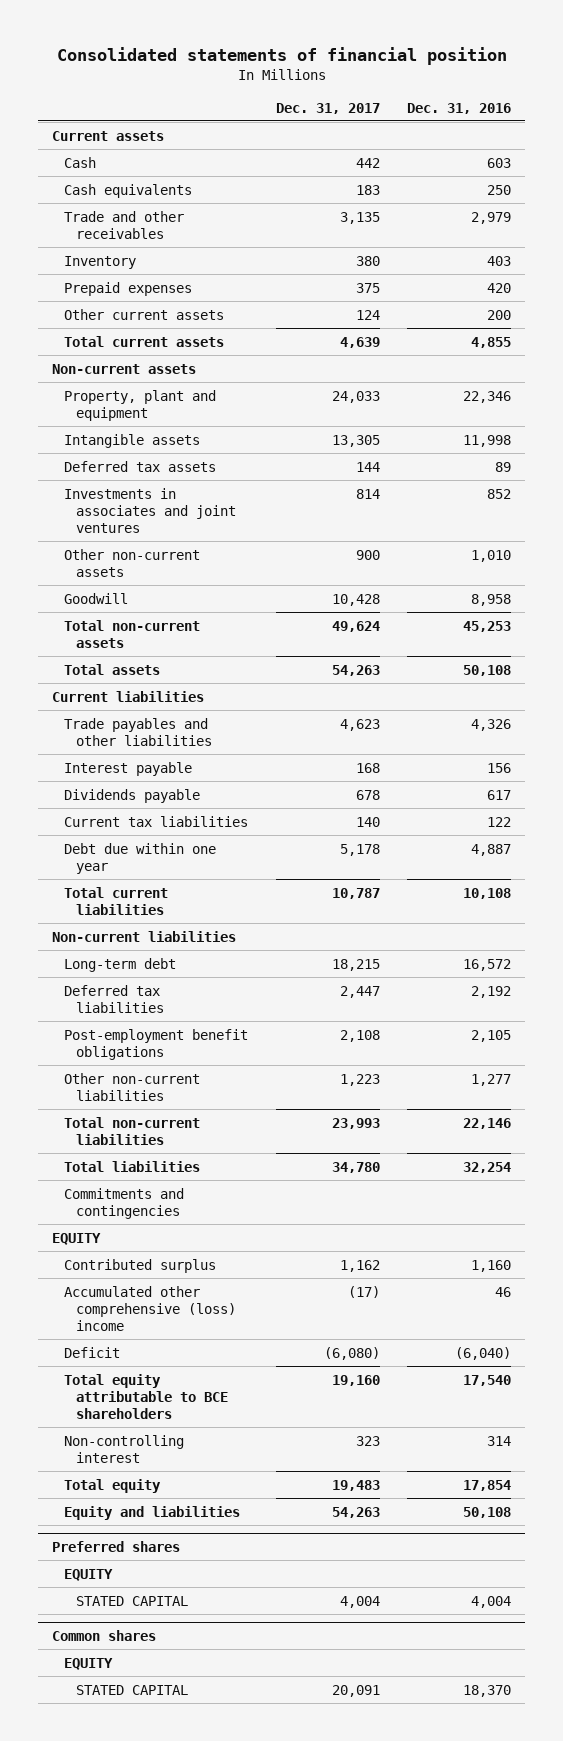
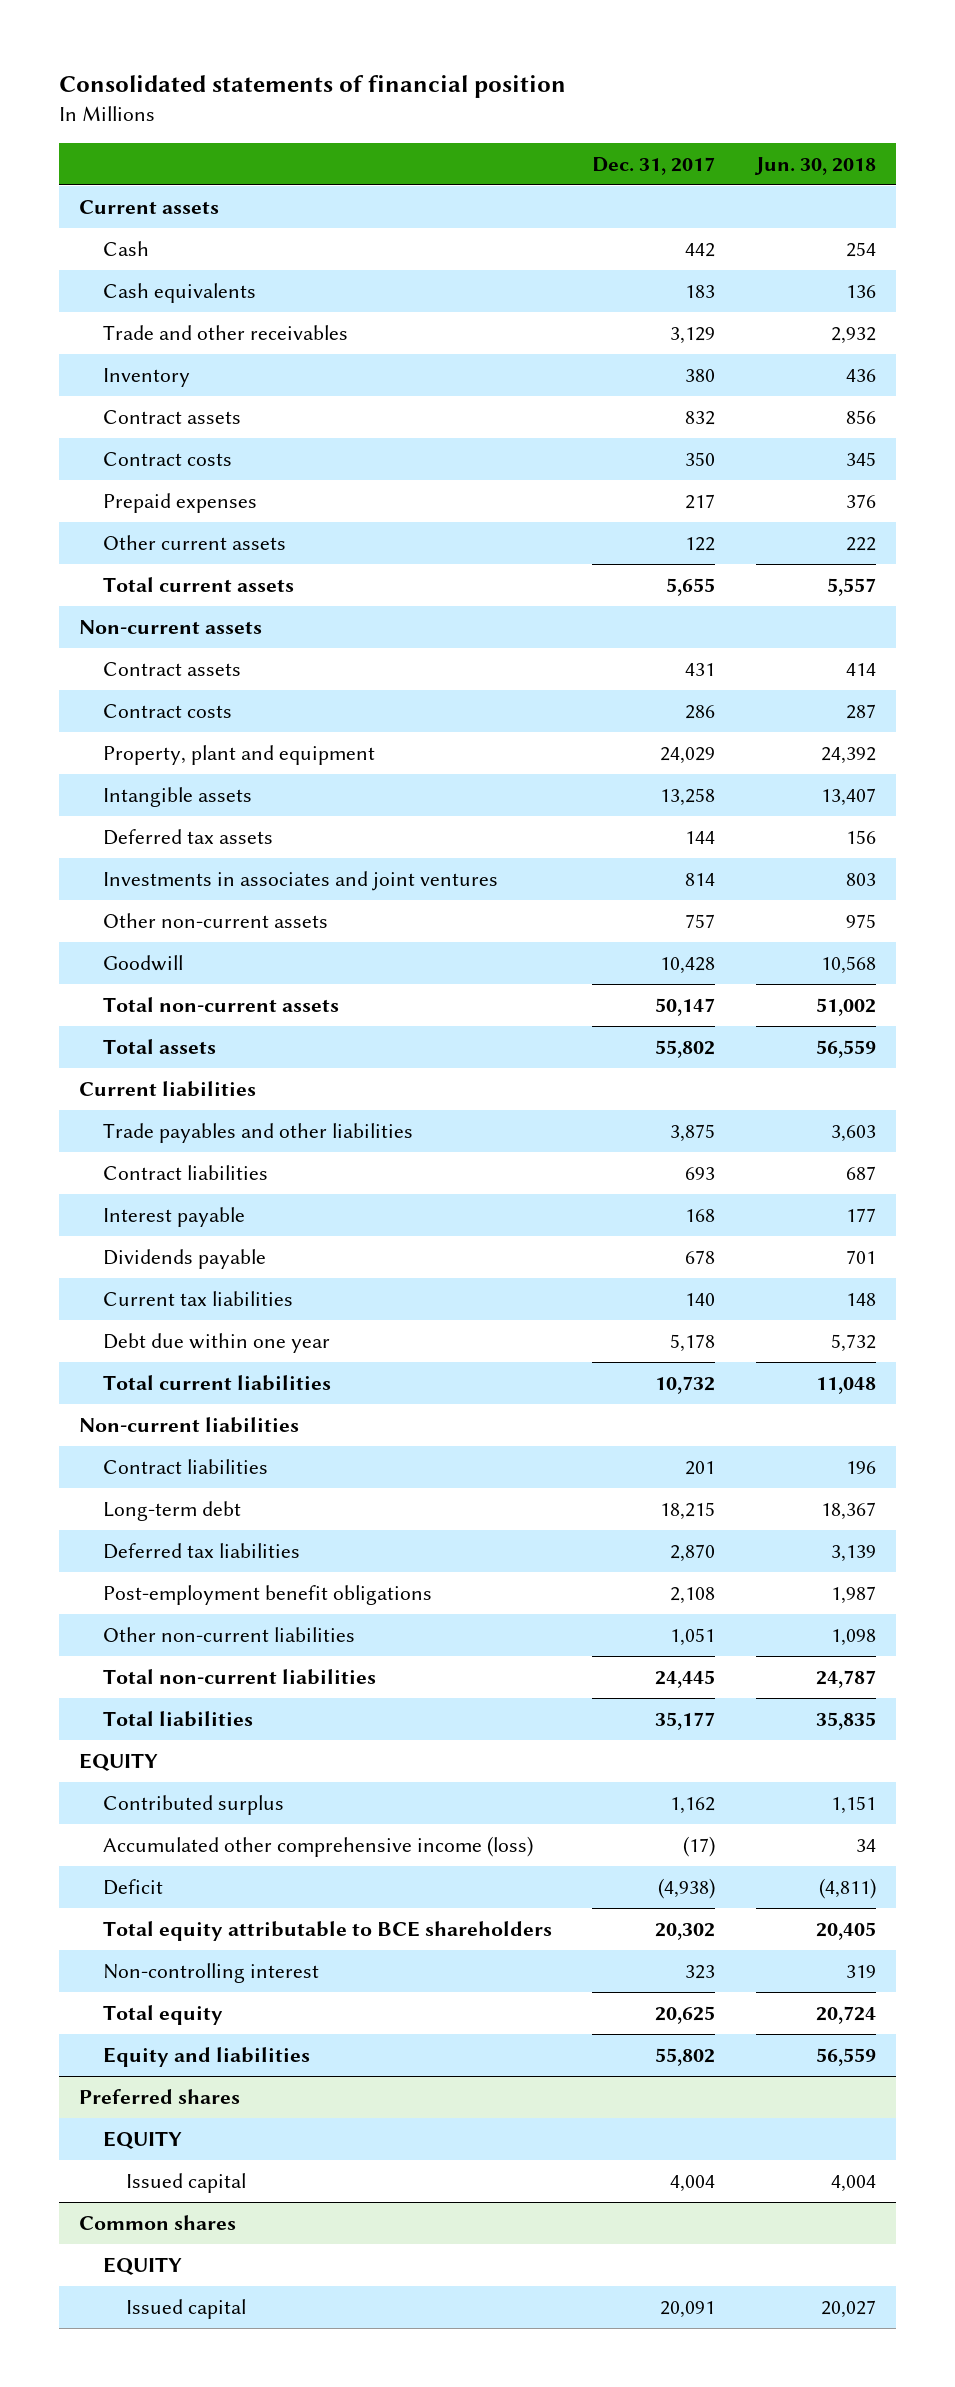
- | Dec. 31, 2017 | Dec. 31, 2016
+ | Dec. 31, 2017 | Jun. 30, 2018
- Trade and other receivables | 3,135 | 2,979
+ Trade and other receivables | 3,129 | 2,932
- Prepaid expenses | 375 | 420
- Other current assets | 124 | 200
- Total current assets | 4,639 | 4,855
+ Contract assets | 832 | 856
+ Contract costs | 350 | 345
+ Prepaid expenses | 217 | 376
+ Other current assets | 122 | 222
+ Total current assets | 5,655 | 5,557
- Property, plant and equipment | 24,033 | 22,346
- Intangible assets | 13,305 | 11,998
+ Contract assets | 431 | 414
+ Contract costs | 286 | 287
+ Property, plant and equipment | 24,029 | 24,392
+ Intangible assets | 13,258 | 13,407
- Other non-current assets | 900 | 1,010
+ Other non-current assets | 757 | 975
- Total non-current assets | 49,624 | 45,253
- Total assets | 54,263 | 50,108
+ Total non-current assets | 50,147 | 51,002
+ Total assets | 55,802 | 56,559
- Trade payables and other liabilities | 4,623 | 4,326
+ Trade payables and other liabilities | 3,875 | 3,603
+ Contract liabilities | 693 | 687
- Total current liabilities | 10,787 | 10,108
+ Total current liabilities | 10,732 | 11,048
+ Contract liabilities | 201 | 196
- Deferred tax liabilities | 2,447 | 2,192
+ Deferred tax liabilities | 2,870 | 3,139
- Other non-current liabilities | 1,223 | 1,277
- Total non-current liabilities | 23,993 | 22,146
- Total liabilities | 34,780 | 32,254
- Commitments and contingencies
+ Other non-current liabilities | 1,051 | 1,098
+ Total non-current liabilities | 24,445 | 24,787
+ Total liabilities | 35,177 | 35,835
- Accumulated other comprehensive (loss) income | (17) | 46
- Deficit | (6,080) | (6,040)
- Total equity attributable to BCE shareholders | 19,160 | 17,540
+ Accumulated other comprehensive income (loss) | (17) | 34
+ Deficit | (4,938) | (4,811)
+ Total equity attributable to BCE shareholders | 20,302 | 20,405
- Total equity | 19,483 | 17,854
- Equity and liabilities | 54,263 | 50,108
+ Total equity | 20,625 | 20,724
+ Equity and liabilities | 55,802 | 56,559
@ Preferred shares
- STATED CAPITAL | 4,004 | 4,004
+ Issued capital | 4,004 | 4,004
@ Common shares
- STATED CAPITAL | 20,091 | 18,370
+ Issued capital | 20,091 | 20,027

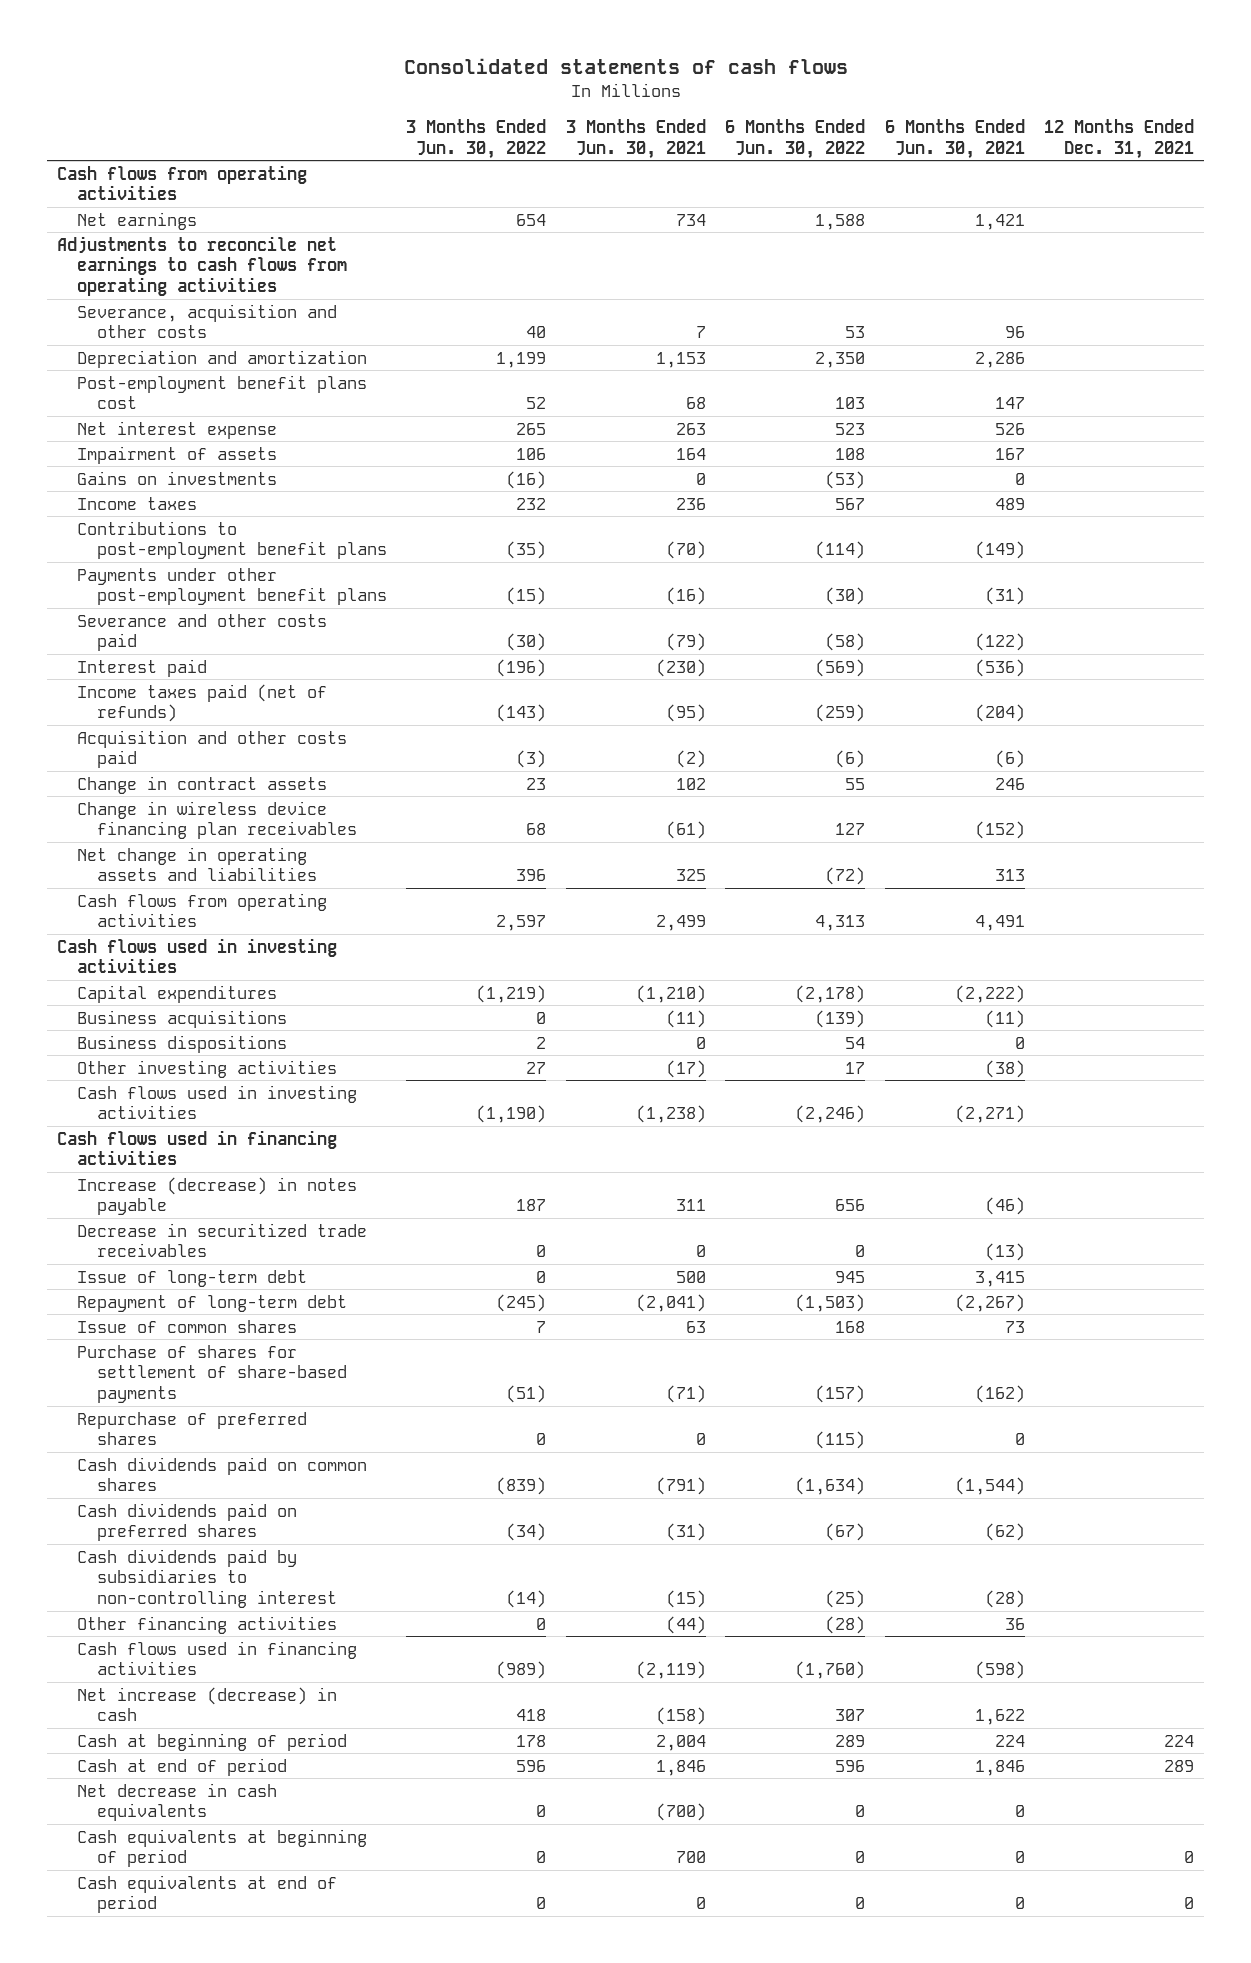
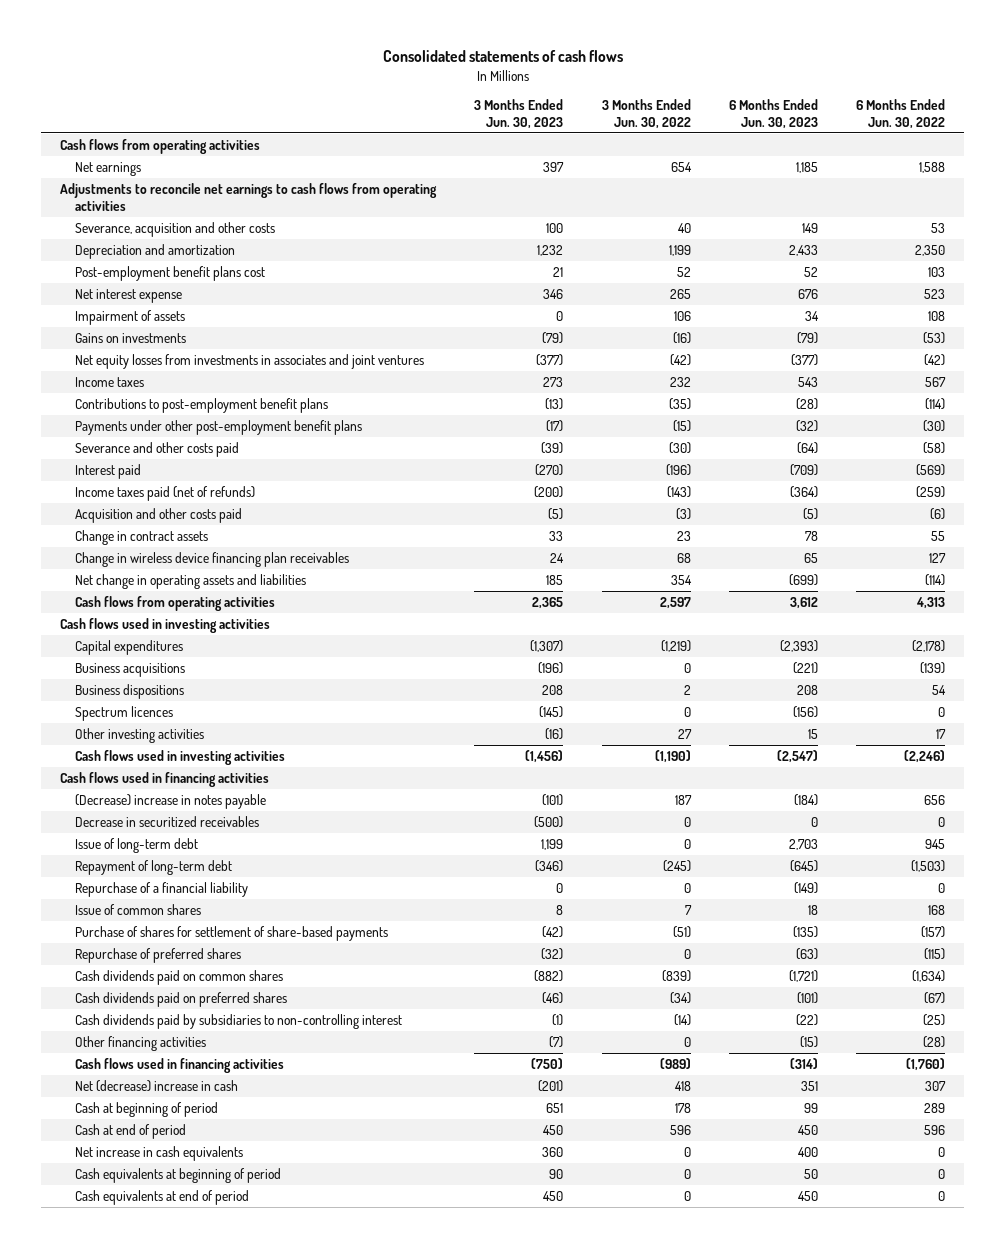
- | 3 Months Ended Jun. 30, 2022 | 3 Months Ended Jun. 30, 2021 | 6 Months Ended Jun. 30, 2022 | 6 Months Ended Jun. 30, 2021 | 12 Months Ended Dec. 31, 2021
+ | 3 Months Ended Jun. 30, 2023 | 3 Months Ended Jun. 30, 2022 | 6 Months Ended Jun. 30, 2023 | 6 Months Ended Jun. 30, 2022
+ Net equity losses from investments in associates and joint ventures | (377) | (42) | (377) | (42)
- Net change in operating assets and liabilities | 396 | 325 | (72) | 313 |
+ Net change in operating assets and liabilities | 185 | 354 | (699) | (114)
+ Spectrum licences | (145) | 0 | (156) | 0
- Increase (decrease) in notes payable | 187 | 311 | 656 | (46) |
- Decrease in securitized trade receivables | 0 | 0 | 0 | (13) |
+ (Decrease) increase in notes payable | (101) | 187 | (184) | 656
+ Decrease in securitized receivables | (500) | 0 | 0 | 0
+ Repurchase of a financial liability | 0 | 0 | (149) | 0
- Net increase (decrease) in cash | 418 | (158) | 307 | 1,622 |
+ Net (decrease) increase in cash | (201) | 418 | 351 | 307
- Net decrease in cash equivalents | 0 | (700) | 0 | 0 |
+ Net increase in cash equivalents | 360 | 0 | 400 | 0

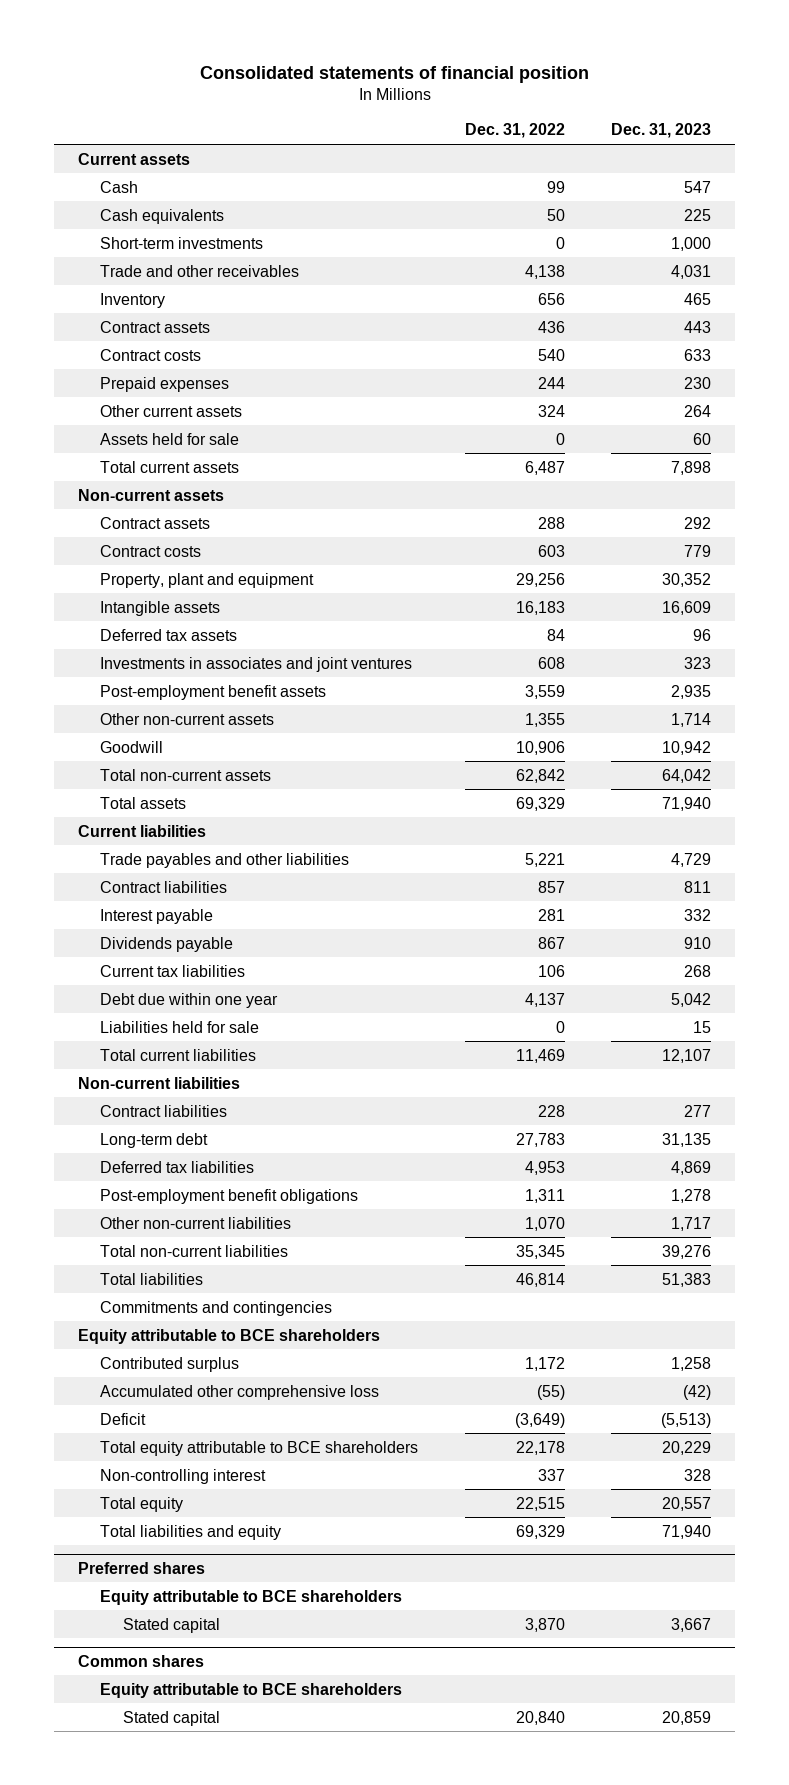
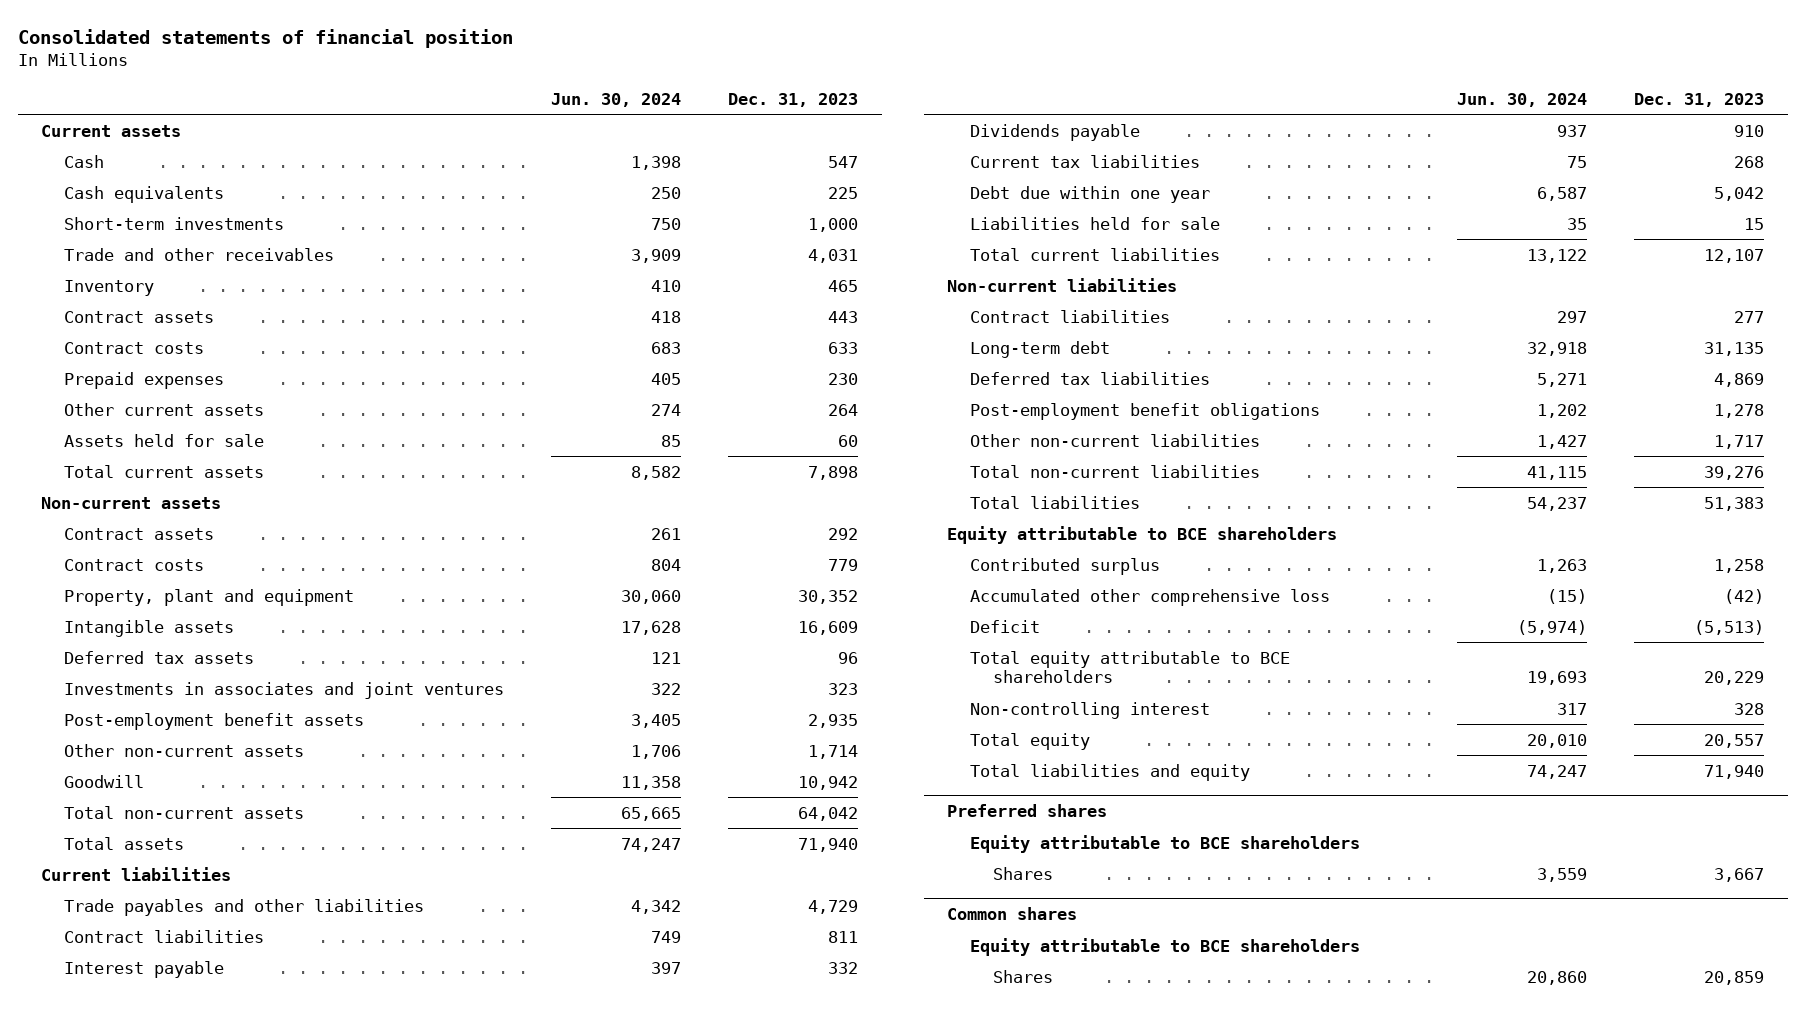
- | Dec. 31, 2022 | Dec. 31, 2023
+ | Jun. 30, 2024 | Dec. 31, 2023
- Commitments and contingencies
@ Preferred shares
- Stated capital | 3,870 | 3,667
+ Shares | 3,559 | 3,667
@ Common shares
- Stated capital | 20,840 | 20,859
+ Shares | 20,860 | 20,859

